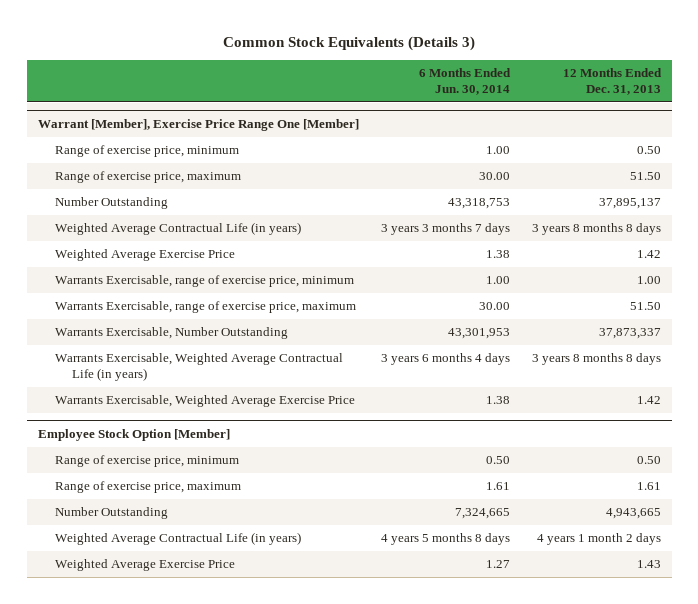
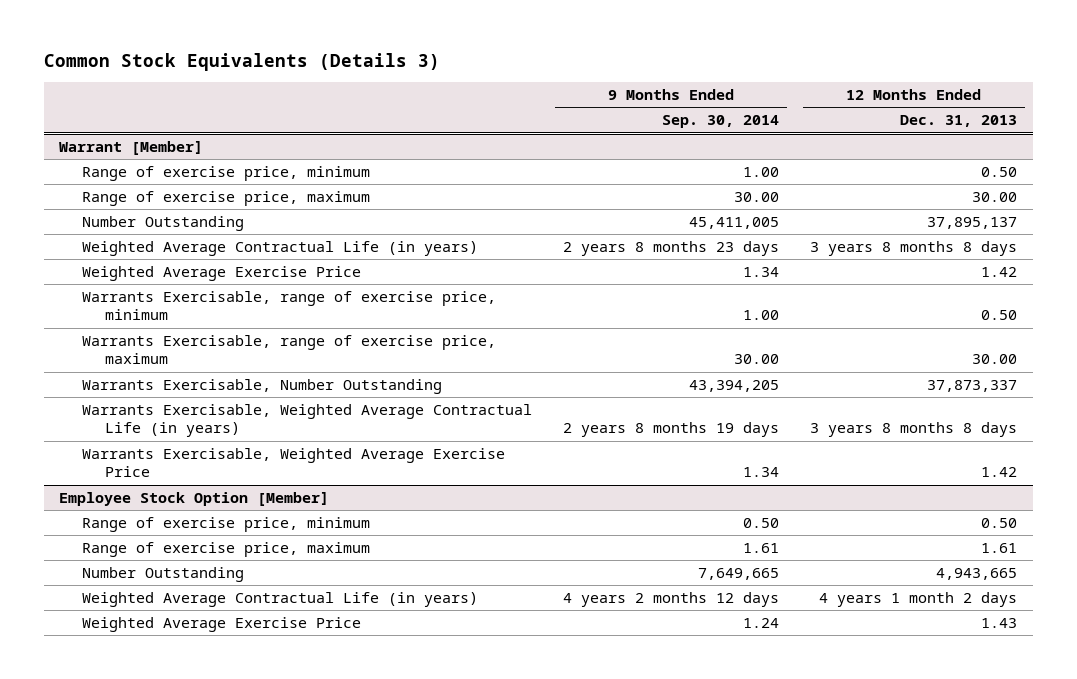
- | 6 Months Ended Jun. 30, 2014 | 12 Months Ended Dec. 31, 2013
+ | 9 Months Ended Sep. 30, 2014 | 12 Months Ended Dec. 31, 2013
- Warrant [Member], Exercise Price Range One [Member]
+ Warrant [Member]
- Range of exercise price, maximum | 30.00 | 51.50
+ Range of exercise price, maximum | 30.00 | 30.00
- Warrants Exercisable, range of exercise price, minimum | 1.00 | 1.00
- Warrants Exercisable, range of exercise price, maximum | 30.00 | 51.50
+ Warrants Exercisable, range of exercise price, minimum | 1.00 | 0.50
+ Warrants Exercisable, range of exercise price, maximum | 30.00 | 30.00

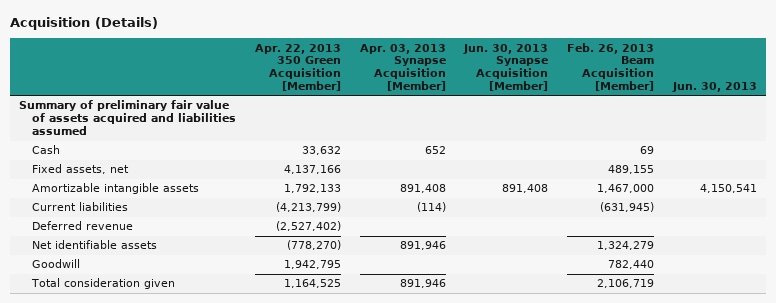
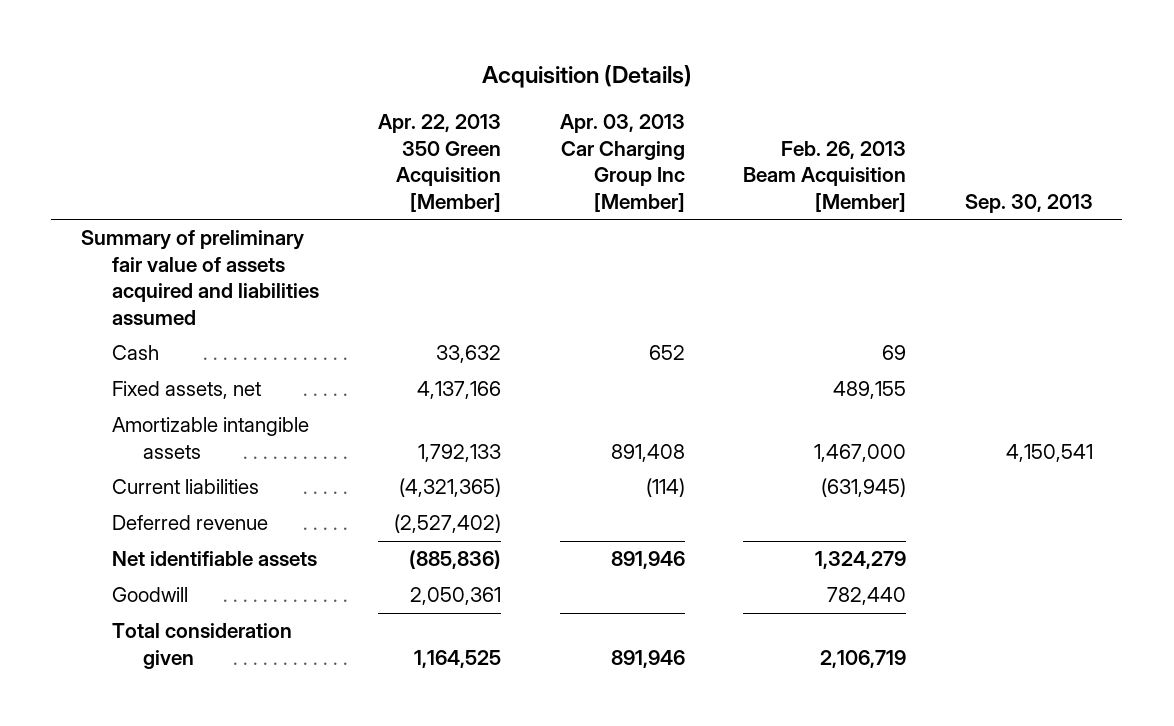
- | Apr. 22, 2013 350 Green Acquisition [Member] | Apr. 03, 2013 Synapse Acquisition [Member] | Jun. 30, 2013 Synapse Acquisition [Member] | Feb. 26, 2013 Beam Acquisition [Member] | Jun. 30, 2013
+ | Apr. 22, 2013 350 Green Acquisition [Member] | Apr. 03, 2013 Car Charging Group Inc [Member] | Feb. 26, 2013 Beam Acquisition [Member] | Sep. 30, 2013
- Current liabilities | (4,213,799) | (114) | | (631,945) |
+ Current liabilities | (4,321,365) | (114) | (631,945) |
- Net identifiable assets | (778,270) | 891,946 | | 1,324,279 |
- Goodwill | 1,942,795 | | | 782,440 |
+ Net identifiable assets | (885,836) | 891,946 | 1,324,279 |
+ Goodwill | 2,050,361 | | 782,440 |

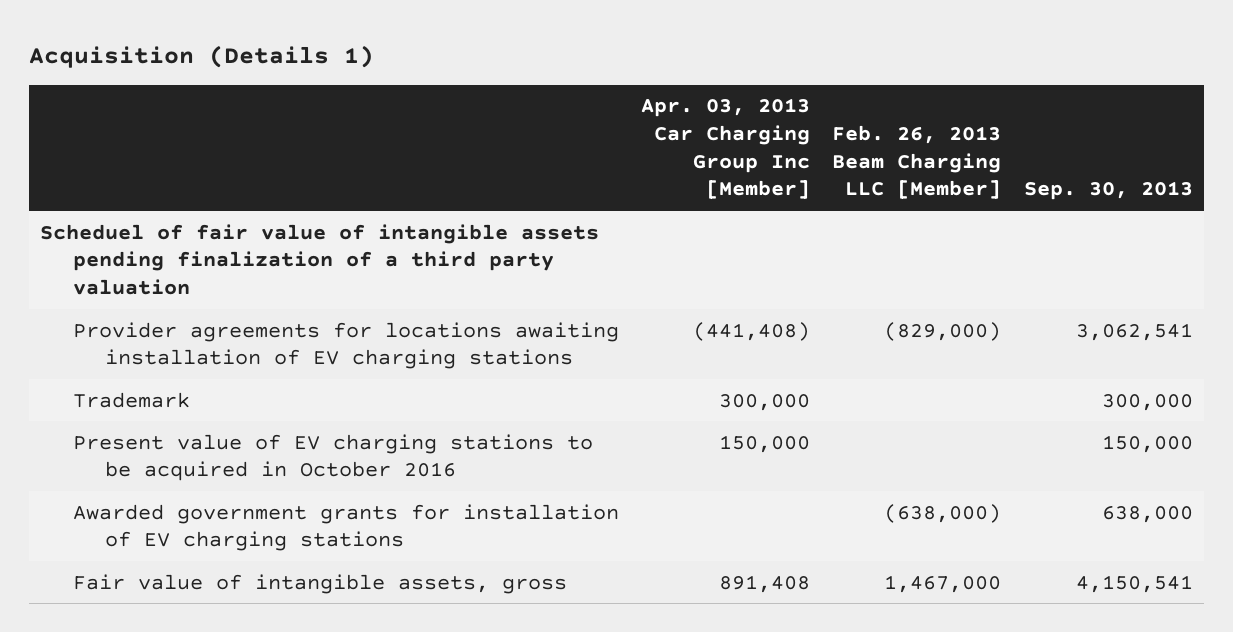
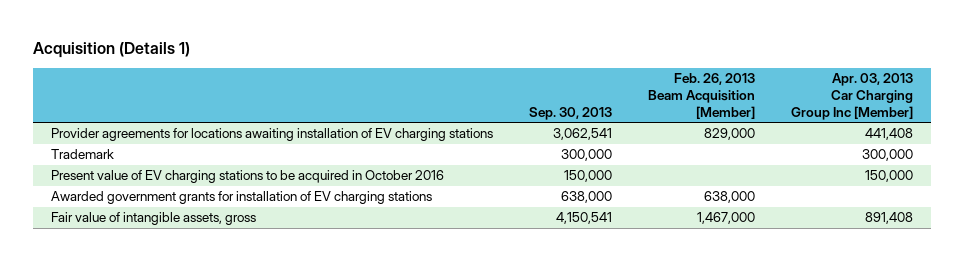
- | Apr. 03, 2013 Car Charging Group Inc [Member] | Feb. 26, 2013 Beam Charging LLC [Member] | Sep. 30, 2013
+ | Sep. 30, 2013 | Feb. 26, 2013 Beam Acquisition [Member] | Apr. 03, 2013 Car Charging Group Inc [Member]
- Scheduel of fair value of intangible assets pending finalization of a third party valuation
- Provider agreements for locations awaiting installation of EV charging stations | (441,408) | (829,000) | 3,062,541
+ Provider agreements for locations awaiting installation of EV charging stations | 3,062,541 | 829,000 | 441,408

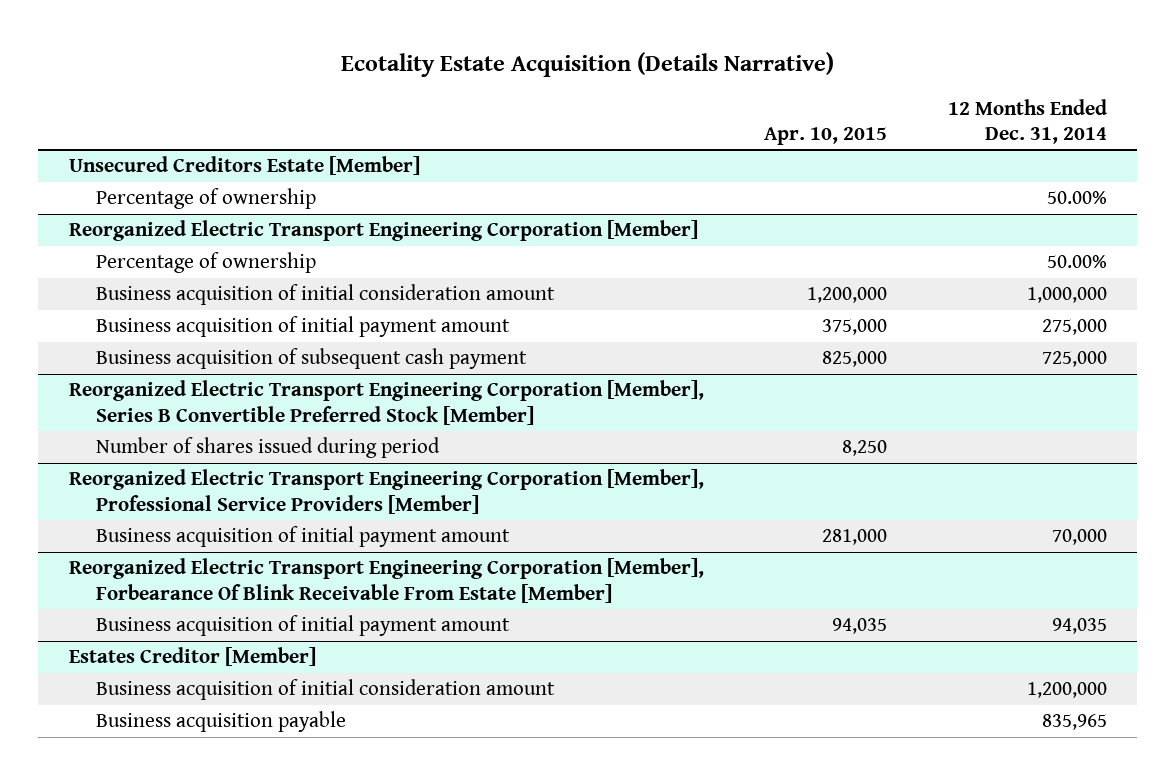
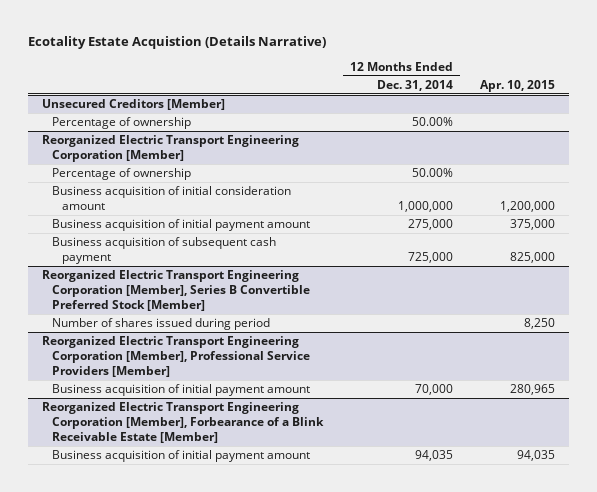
- Ecotality Estate Acquisition (Details Narrative)
+ Ecotality Estate Acquistion (Details Narrative)
- | Apr. 10, 2015 | 12 Months Ended Dec. 31, 2014
+ | 12 Months Ended Dec. 31, 2014 | Apr. 10, 2015
- Unsecured Creditors Estate [Member]
+ Unsecured Creditors [Member]
@ Reorganized Electric Transport Engineering Corporation [Member], Professional Service Providers [Member]
- Business acquisition of initial payment amount | 281,000 | 70,000
- Reorganized Electric Transport Engineering Corporation [Member], Forbearance Of Blink Receivable From Estate [Member]
@ Reorganized Electric Transport Engineering Corporation [Member], Professional Service Providers [Member]
+ Business acquisition of initial payment amount | 70,000 | 280,965
+ Reorganized Electric Transport Engineering Corporation [Member], Forbearance of a Blink Receivable Estate [Member]
- Estates Creditor [Member]
- Business acquisition of initial consideration amount | | 1,200,000
- Business acquisition payable | | 835,965

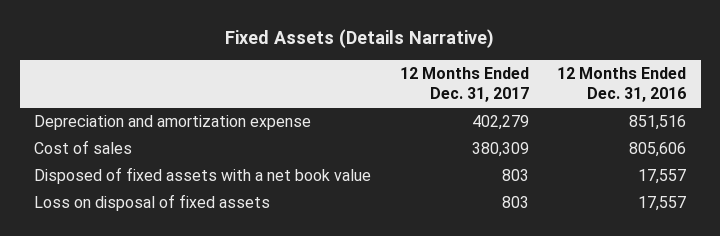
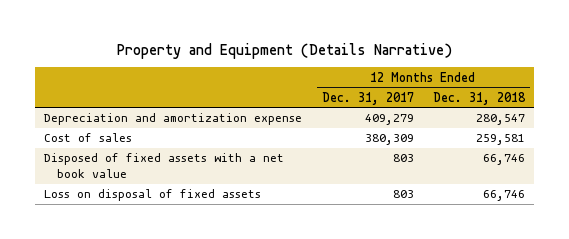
- Fixed Assets (Details Narrative)
+ Property and Equipment (Details Narrative)
- | 12 Months Ended Dec. 31, 2017 | 12 Months Ended Dec. 31, 2016
+ | 12 Months Ended Dec. 31, 2017 | 12 Months Ended Dec. 31, 2018
- Depreciation and amortization expense | 402,279 | 851,516
+ Depreciation and amortization expense | 409,279 | 280,547

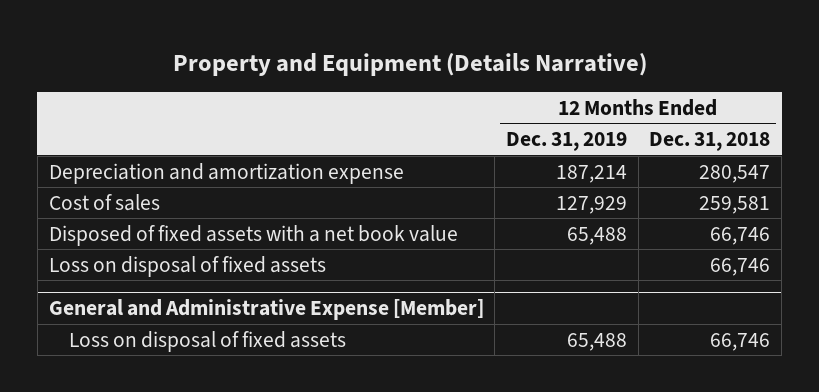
- | 12 Months Ended Dec. 31, 2017 | 12 Months Ended Dec. 31, 2018
+ | 12 Months Ended Dec. 31, 2019 | 12 Months Ended Dec. 31, 2018
+ General and Administrative Expense [Member]
+ Loss on disposal of fixed assets | 65,488 | 66,746

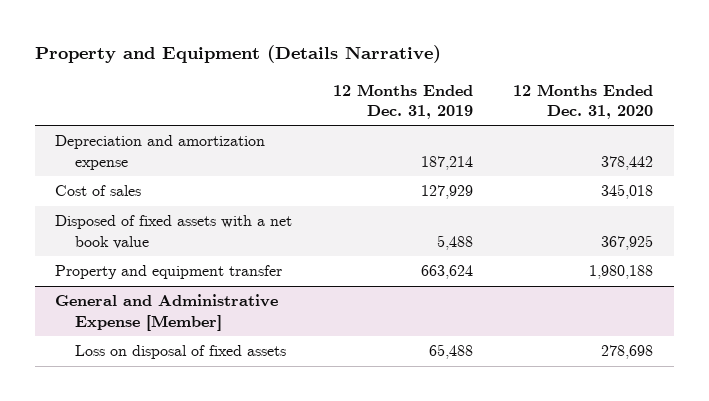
- | 12 Months Ended Dec. 31, 2019 | 12 Months Ended Dec. 31, 2018
+ | 12 Months Ended Dec. 31, 2019 | 12 Months Ended Dec. 31, 2020
- Disposed of fixed assets with a net book value | 65,488 | 66,746
- Loss on disposal of fixed assets | | 66,746
+ Disposed of fixed assets with a net book value | 5,488 | 367,925
+ Property and equipment transfer | 663,624 | 1,980,188

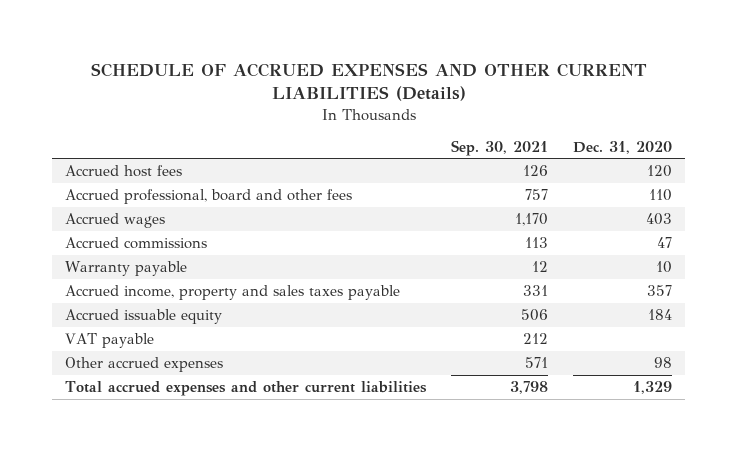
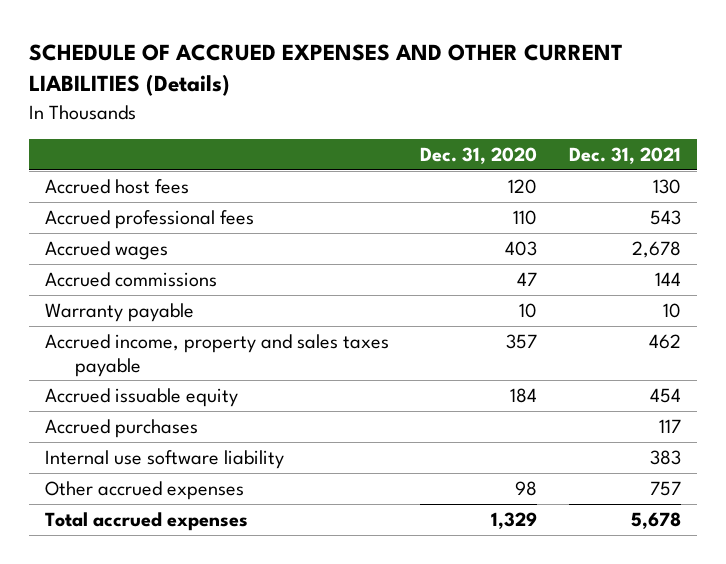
- | Sep. 30, 2021 | Dec. 31, 2020
+ | Dec. 31, 2020 | Dec. 31, 2021
- Accrued professional, board and other fees | 757 | 110
+ Accrued professional fees | 110 | 543
- VAT payable | 212 |
+ Accrued purchases | | 117
+ Internal use software liability | | 383
- Total accrued expenses and other current liabilities | 3,798 | 1,329
+ Total accrued expenses | 1,329 | 5,678

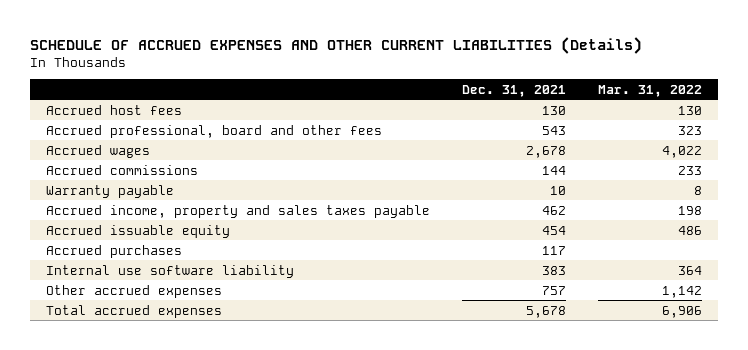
- | Dec. 31, 2020 | Dec. 31, 2021
+ | Dec. 31, 2021 | Mar. 31, 2022
- Accrued professional fees | 110 | 543
+ Accrued professional, board and other fees | 543 | 323

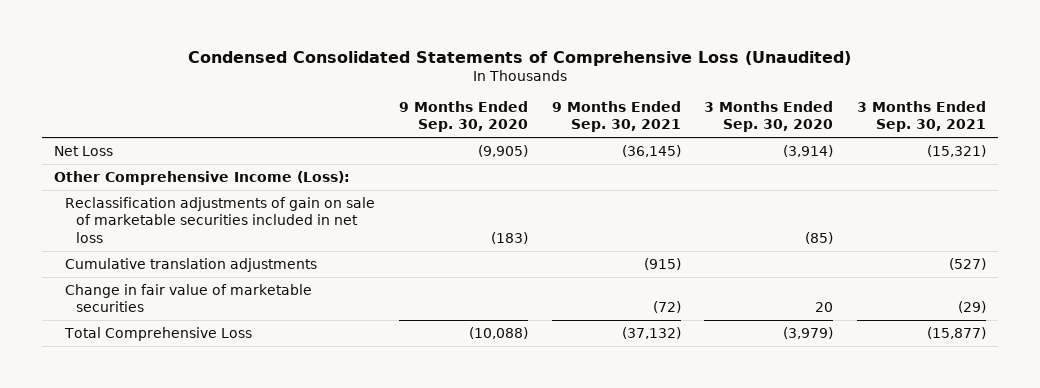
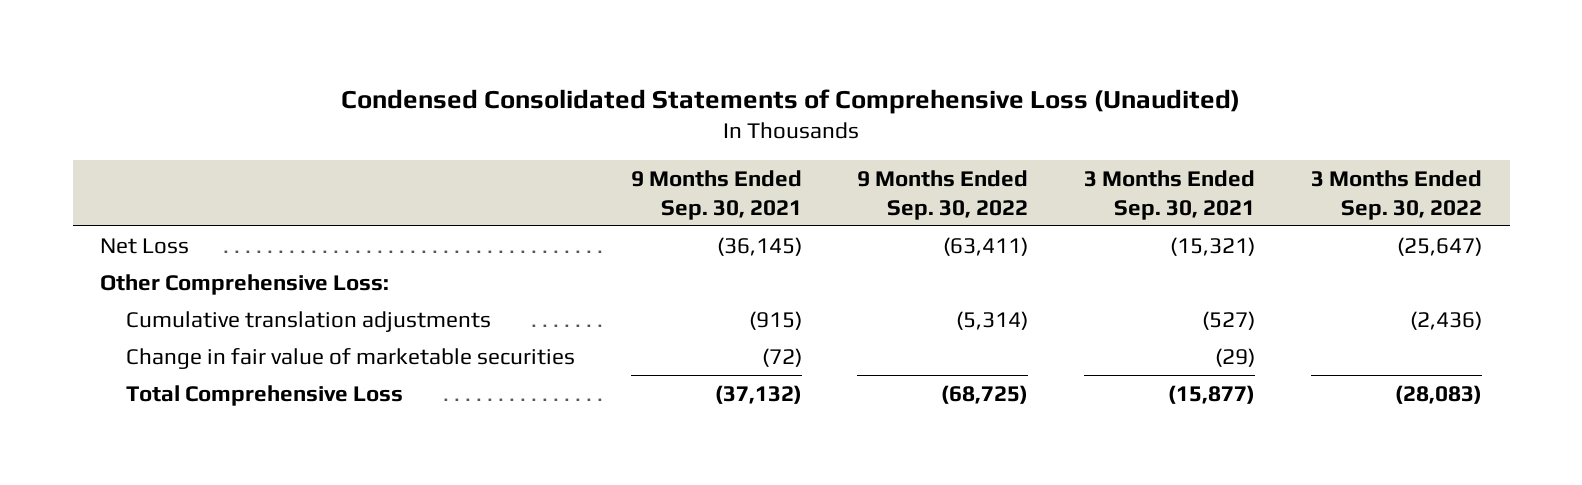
- | 9 Months Ended Sep. 30, 2020 | 9 Months Ended Sep. 30, 2021 | 3 Months Ended Sep. 30, 2020 | 3 Months Ended Sep. 30, 2021
+ | 9 Months Ended Sep. 30, 2021 | 9 Months Ended Sep. 30, 2022 | 3 Months Ended Sep. 30, 2021 | 3 Months Ended Sep. 30, 2022
- Other Comprehensive Income (Loss):
- Reclassification adjustments of gain on sale of marketable securities included in net loss | (183) | | (85) |
+ Other Comprehensive Loss:

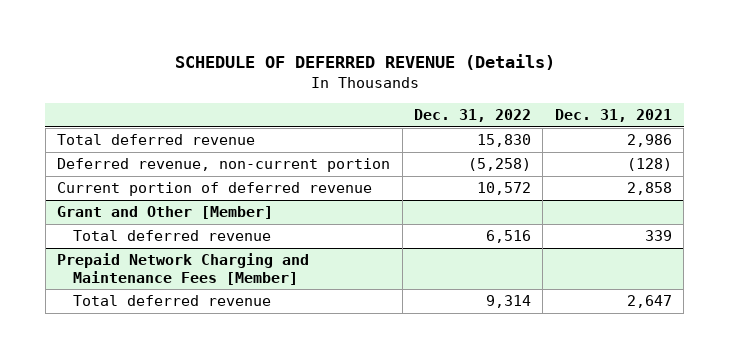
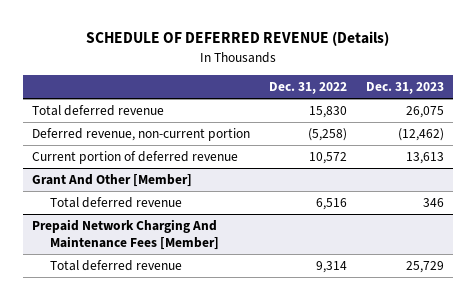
- | Dec. 31, 2022 | Dec. 31, 2021
+ | Dec. 31, 2022 | Dec. 31, 2023
- Grant and Other [Member]
+ Grant And Other [Member]
- Prepaid Network Charging and Maintenance Fees [Member]
+ Prepaid Network Charging And Maintenance Fees [Member]

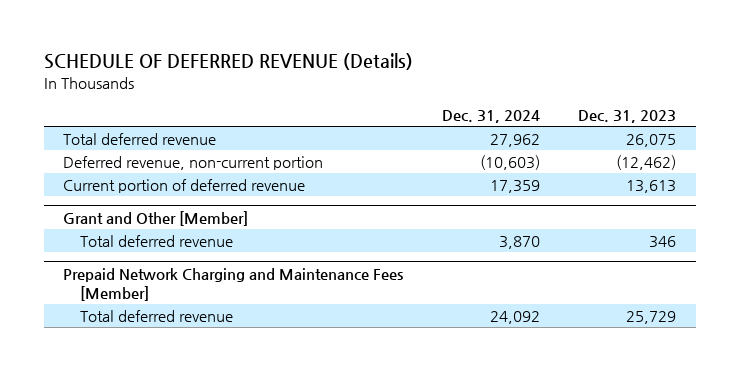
- | Dec. 31, 2022 | Dec. 31, 2023
+ | Dec. 31, 2024 | Dec. 31, 2023
- Grant And Other [Member]
+ Grant and Other [Member]
- Prepaid Network Charging And Maintenance Fees [Member]
+ Prepaid Network Charging and Maintenance Fees [Member]

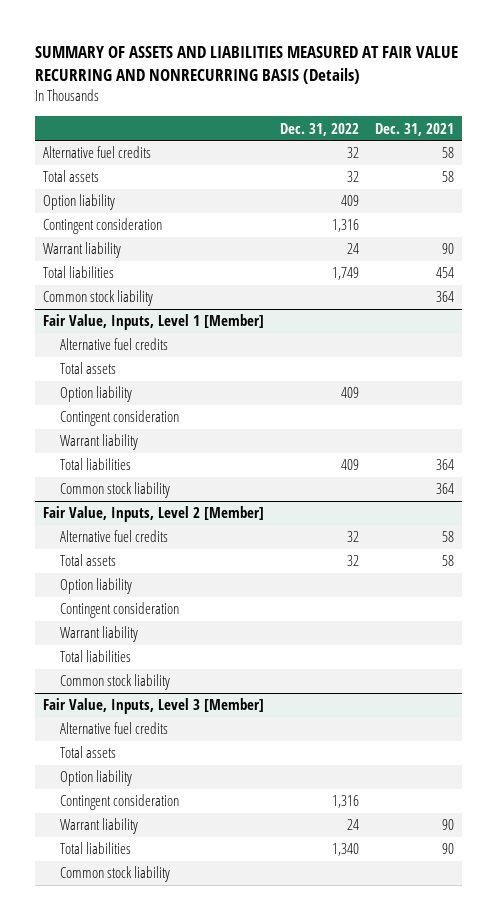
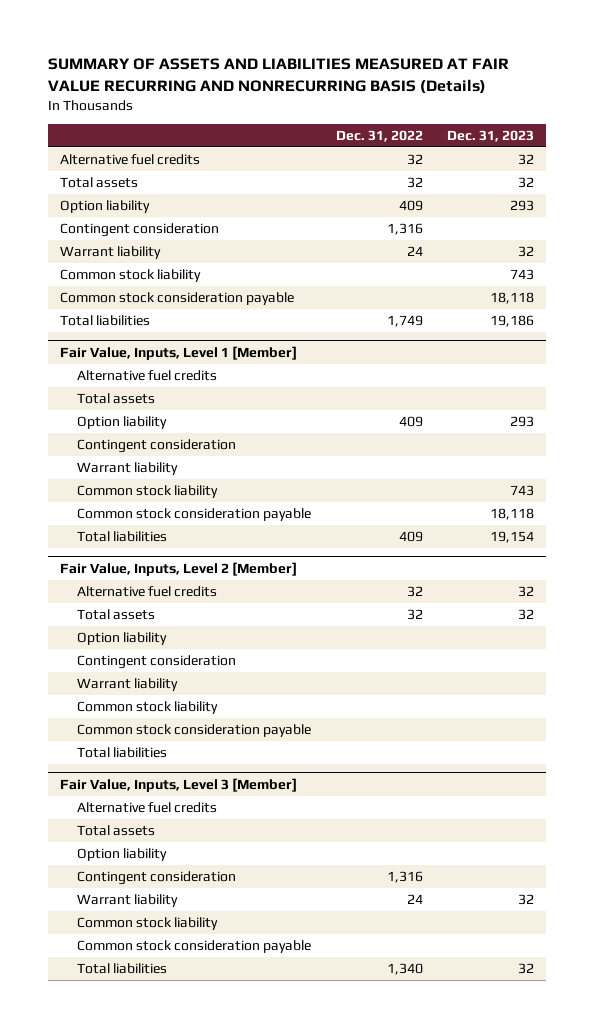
- | Dec. 31, 2022 | Dec. 31, 2021
+ | Dec. 31, 2022 | Dec. 31, 2023
+ Common stock consideration payable | | 18,118
moved down: Total liabilities | 1,749 | 19,186
@ Fair Value, Inputs, Level 1 [Member]
+ Common stock consideration payable | | 18,118
moved down: Total liabilities | 409 | 19,154
@ Fair Value, Inputs, Level 2 [Member]
+ Common stock consideration payable
moved down: Total liabilities
@ Fair Value, Inputs, Level 3 [Member]
+ Common stock consideration payable
moved down: Total liabilities | 1,340 | 32

